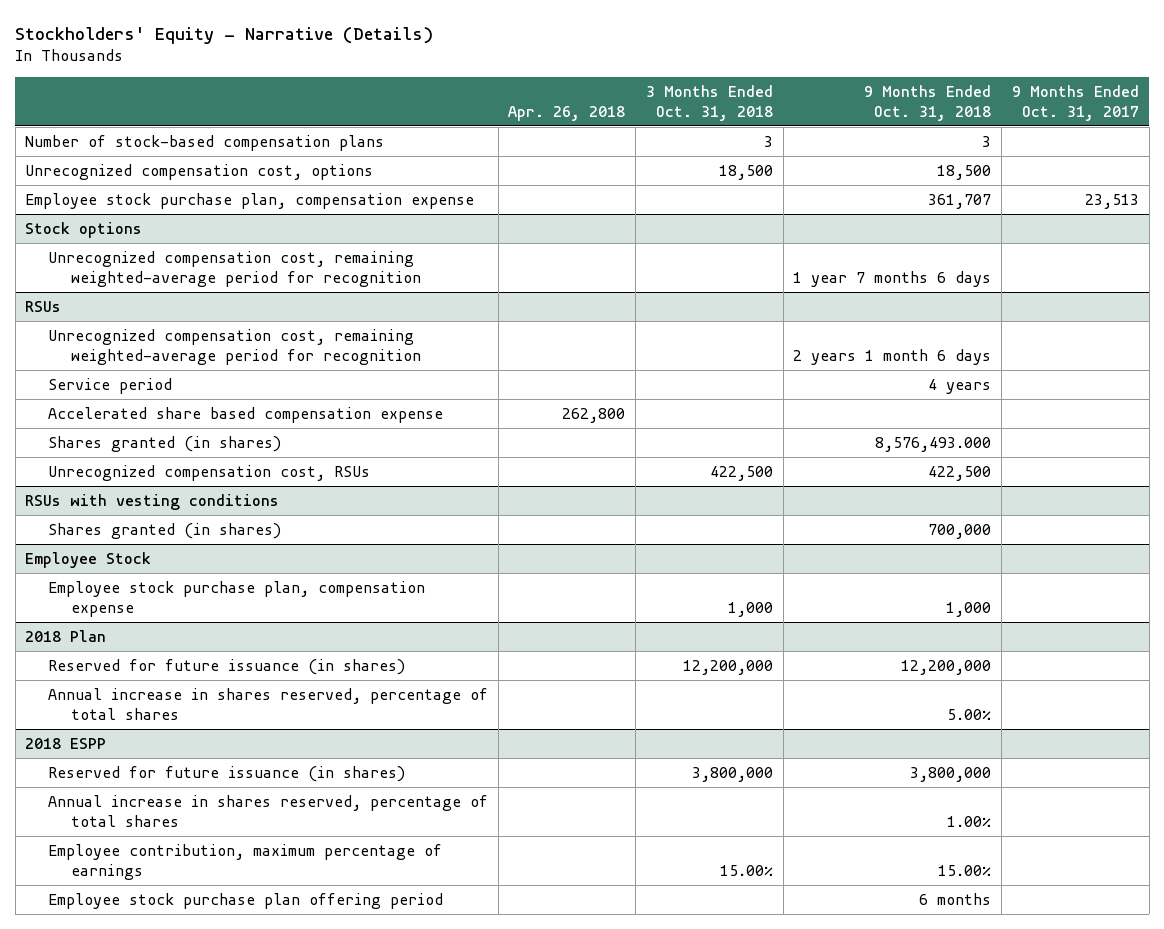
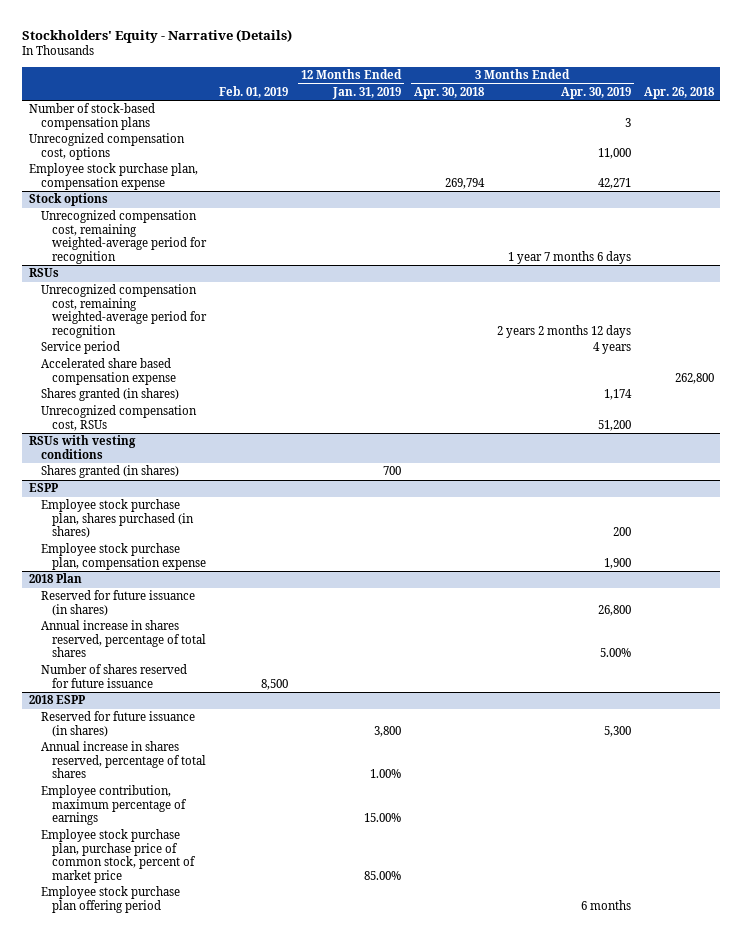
- | Apr. 26, 2018 | 3 Months Ended Oct. 31, 2018 | 9 Months Ended Oct. 31, 2018 | 9 Months Ended Oct. 31, 2017
+ | Feb. 01, 2019 | 12 Months Ended Jan. 31, 2019 | 3 Months Ended Apr. 30, 2018 | 3 Months Ended Apr. 30, 2019 | Apr. 26, 2018
- Employee Stock
+ ESPP
+ Employee stock purchase plan, shares purchased (in shares) | | | | 200 |
@ 2018 Plan
+ Number of shares reserved for future issuance | 8,500 | | | |
@ 2018 ESPP
+ Employee stock purchase plan, purchase price of common stock, percent of market price | | 85.00% | | |

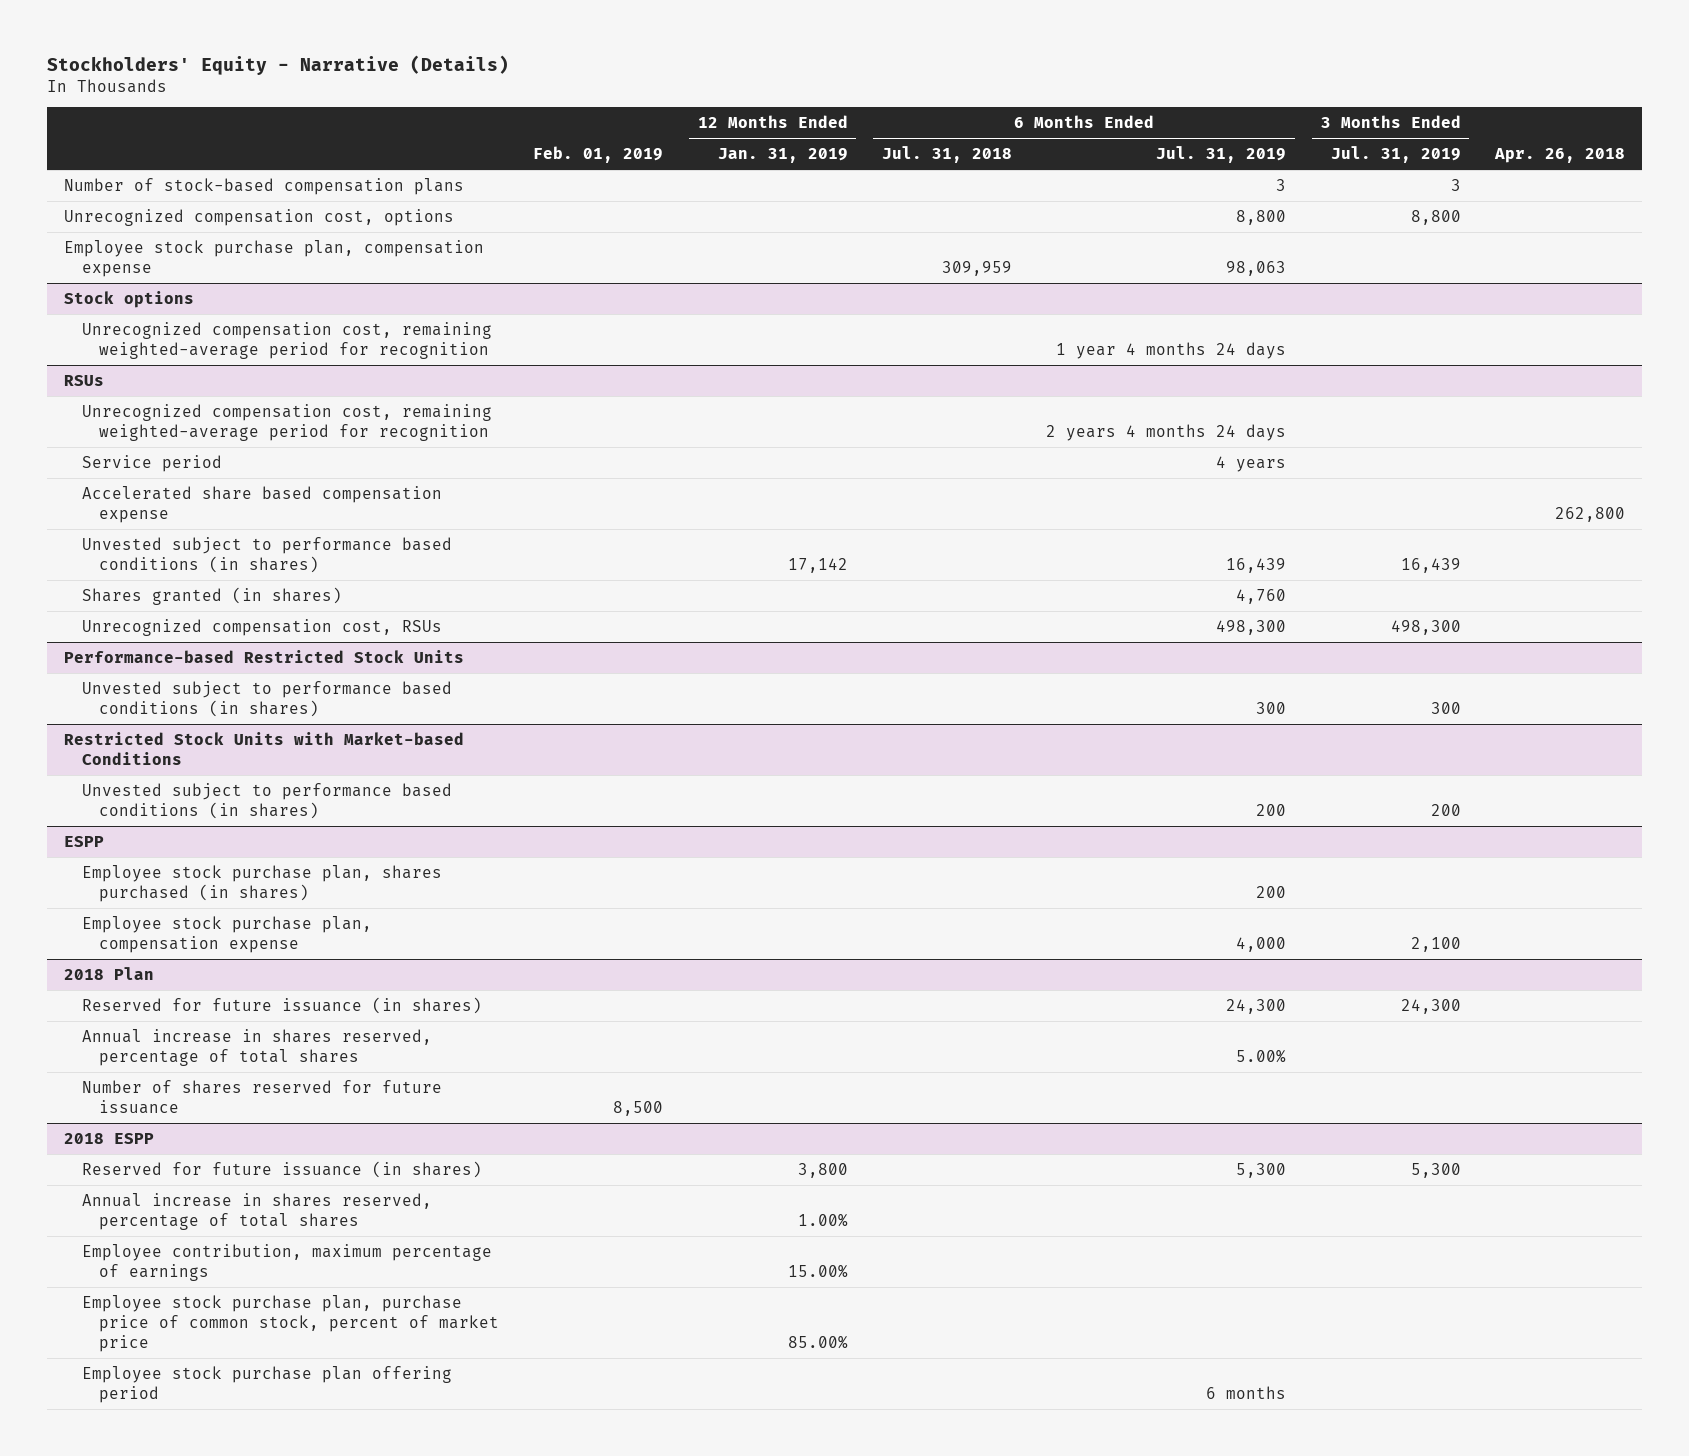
- | Feb. 01, 2019 | 12 Months Ended Jan. 31, 2019 | 3 Months Ended Apr. 30, 2018 | 3 Months Ended Apr. 30, 2019 | Apr. 26, 2018
+ | Feb. 01, 2019 | 12 Months Ended Jan. 31, 2019 | 6 Months Ended Jul. 31, 2018 | 6 Months Ended Jul. 31, 2019 | 3 Months Ended Jul. 31, 2019 | Apr. 26, 2018
@ RSUs
+ Unvested subject to performance based conditions (in shares) | | 17,142 | | 16,439 | 16,439 |
- RSUs with vesting conditions
- Shares granted (in shares) | | 700 | | |
+ Performance-based Restricted Stock Units
+ Unvested subject to performance based conditions (in shares) | | | | 300 | 300 |
+ Restricted Stock Units with Market-based Conditions
+ Unvested subject to performance based conditions (in shares) | | | | 200 | 200 |

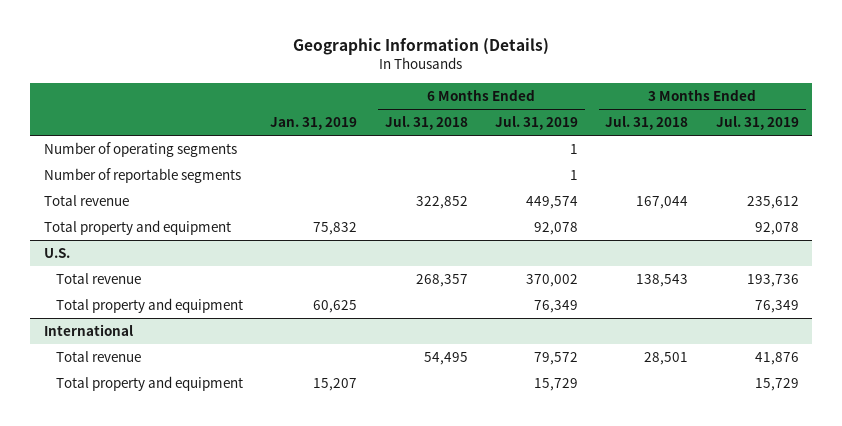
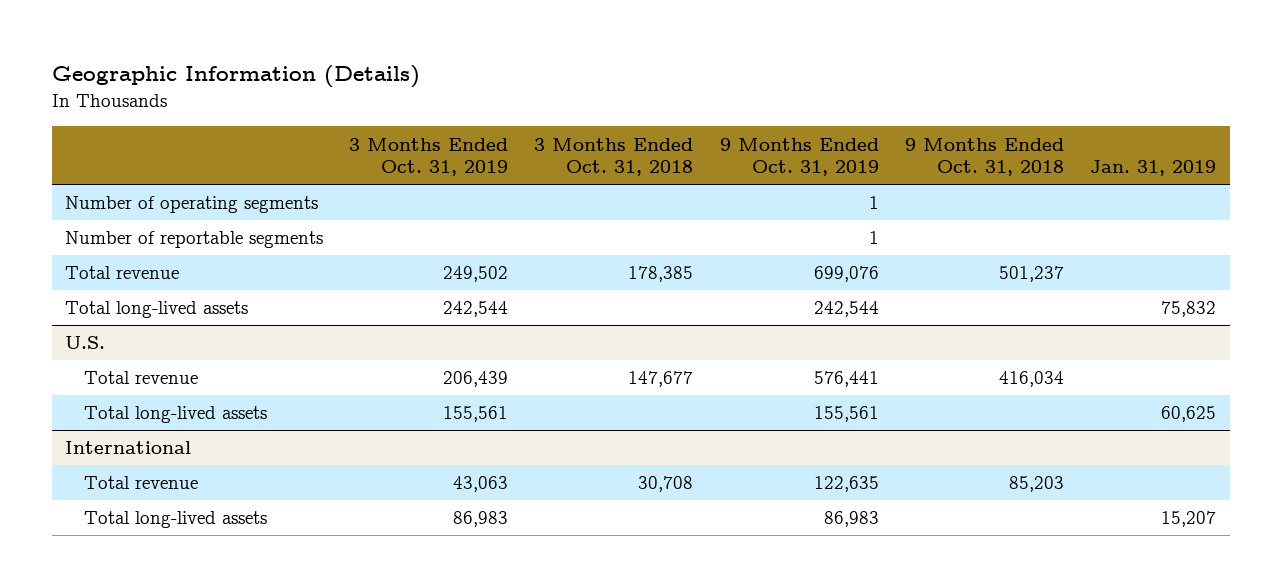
- | Jan. 31, 2019 | 6 Months Ended Jul. 31, 2018 | 6 Months Ended Jul. 31, 2019 | 3 Months Ended Jul. 31, 2018 | 3 Months Ended Jul. 31, 2019
+ | 3 Months Ended Oct. 31, 2019 | 3 Months Ended Oct. 31, 2018 | 9 Months Ended Oct. 31, 2019 | 9 Months Ended Oct. 31, 2018 | Jan. 31, 2019
- Total property and equipment | 75,832 | | 92,078 | | 92,078
+ Total long-lived assets | 242,544 | | 242,544 | | 75,832
@ U.S.
- Total property and equipment | 60,625 | | 76,349 | | 76,349
+ Total long-lived assets | 155,561 | | 155,561 | | 60,625
@ International
- Total property and equipment | 15,207 | | 15,729 | | 15,729
+ Total long-lived assets | 86,983 | | 86,983 | | 15,207

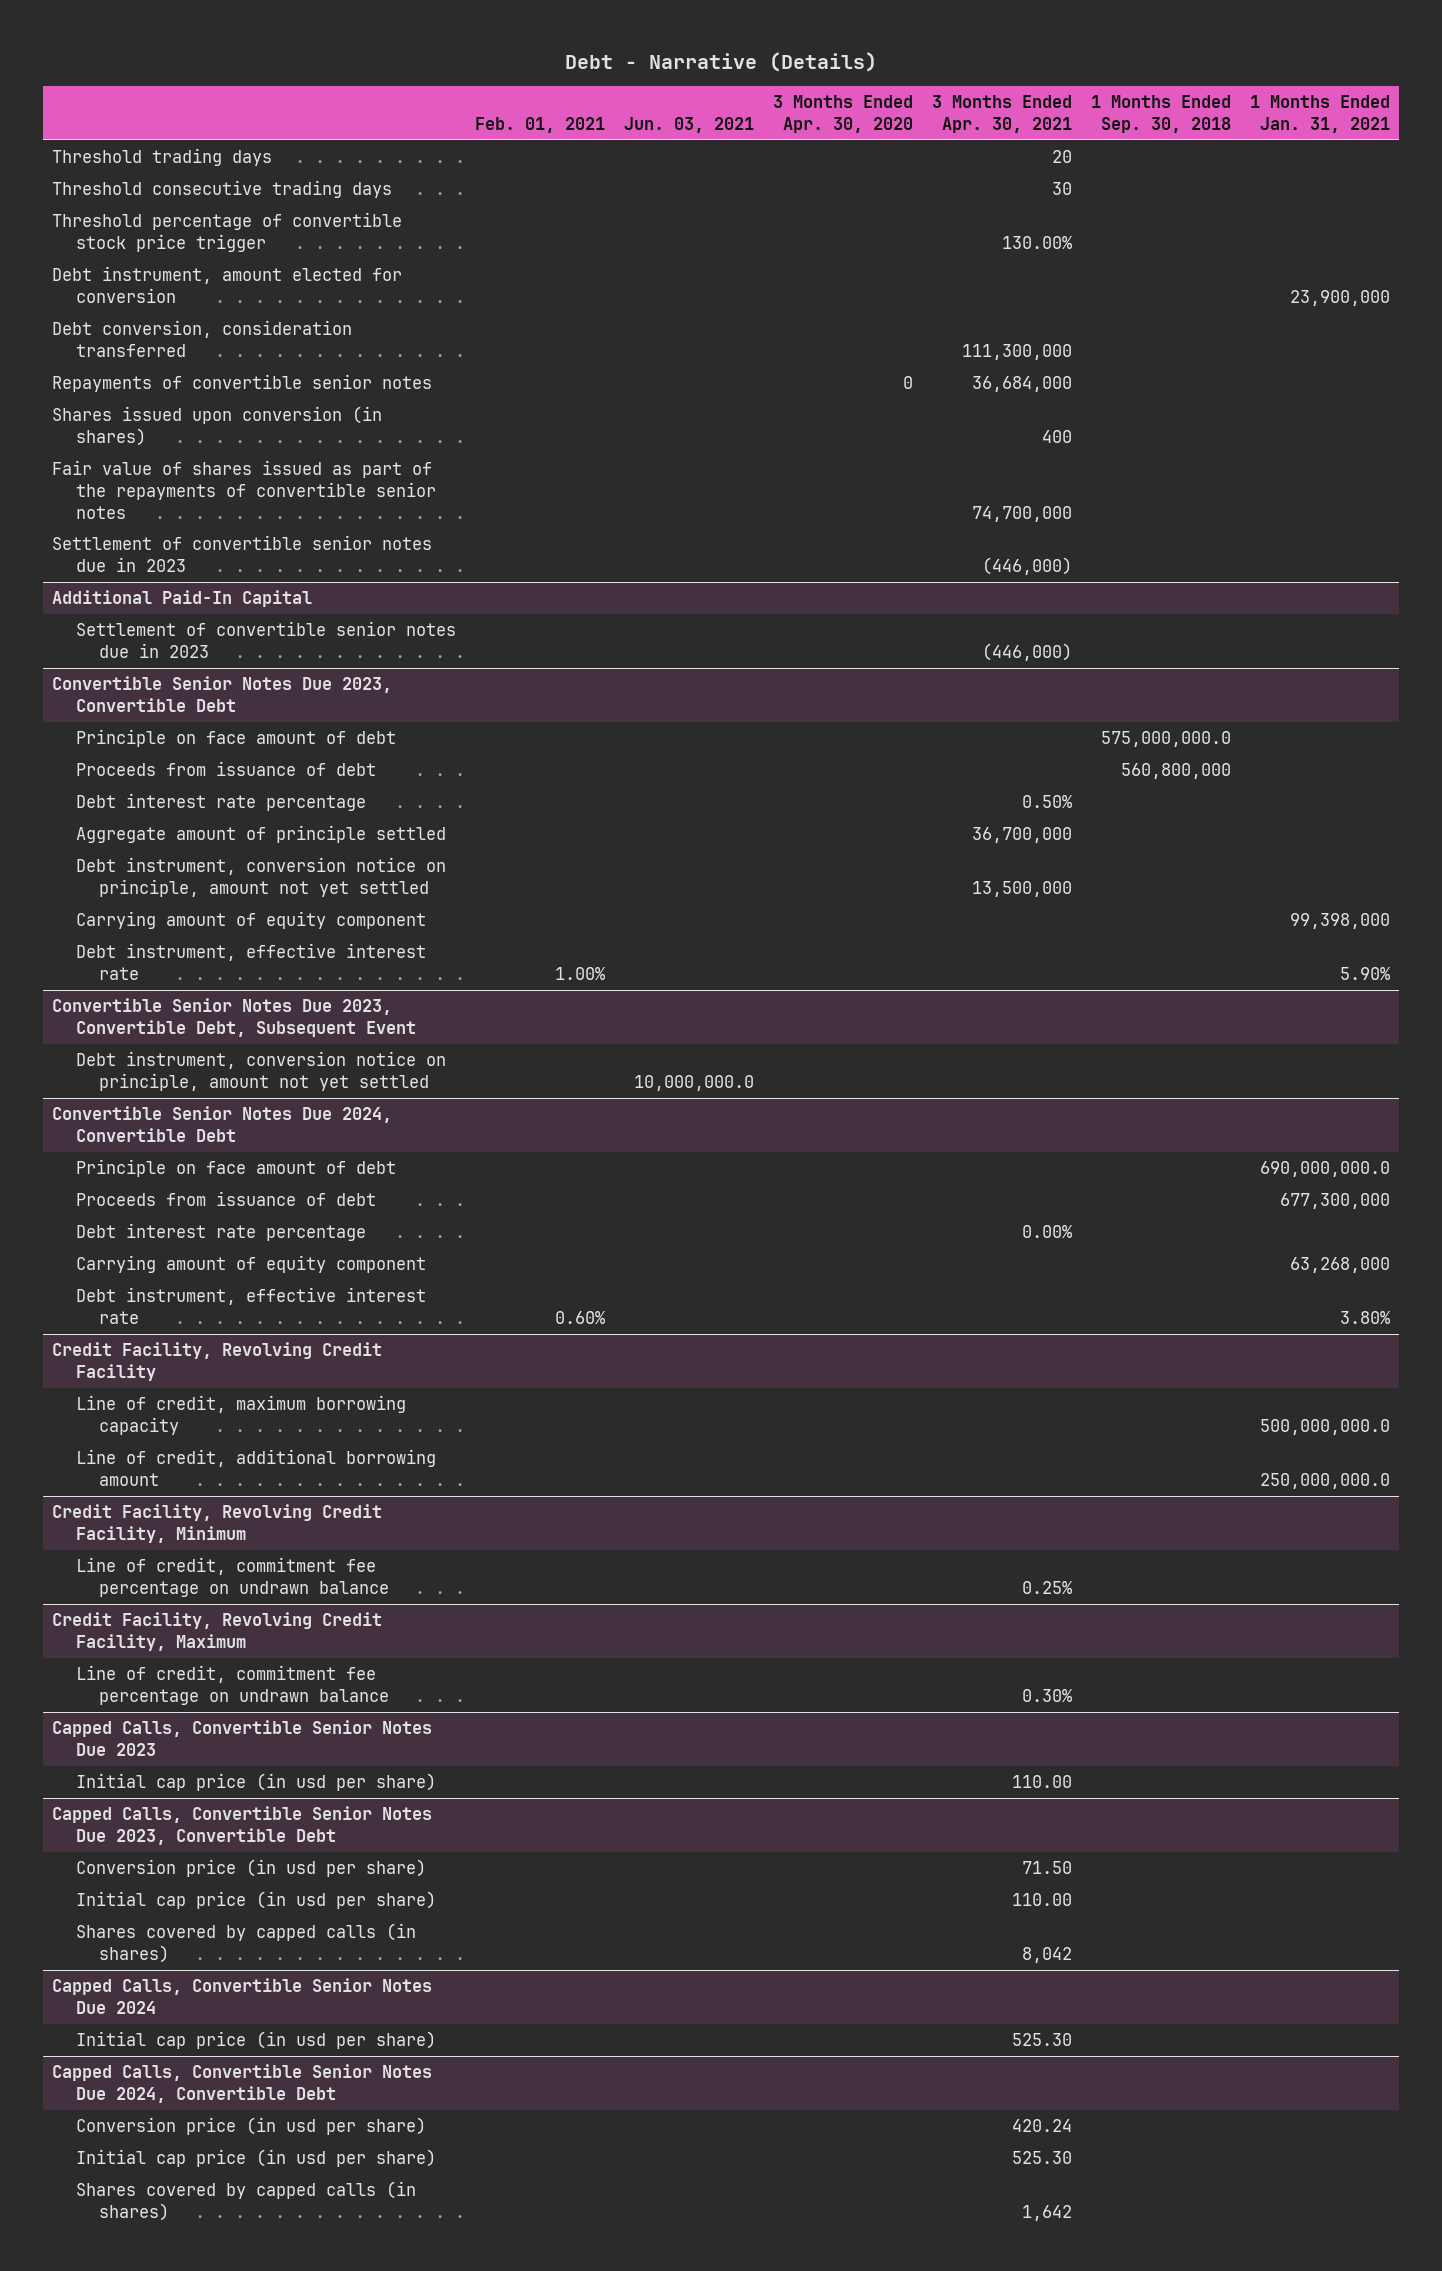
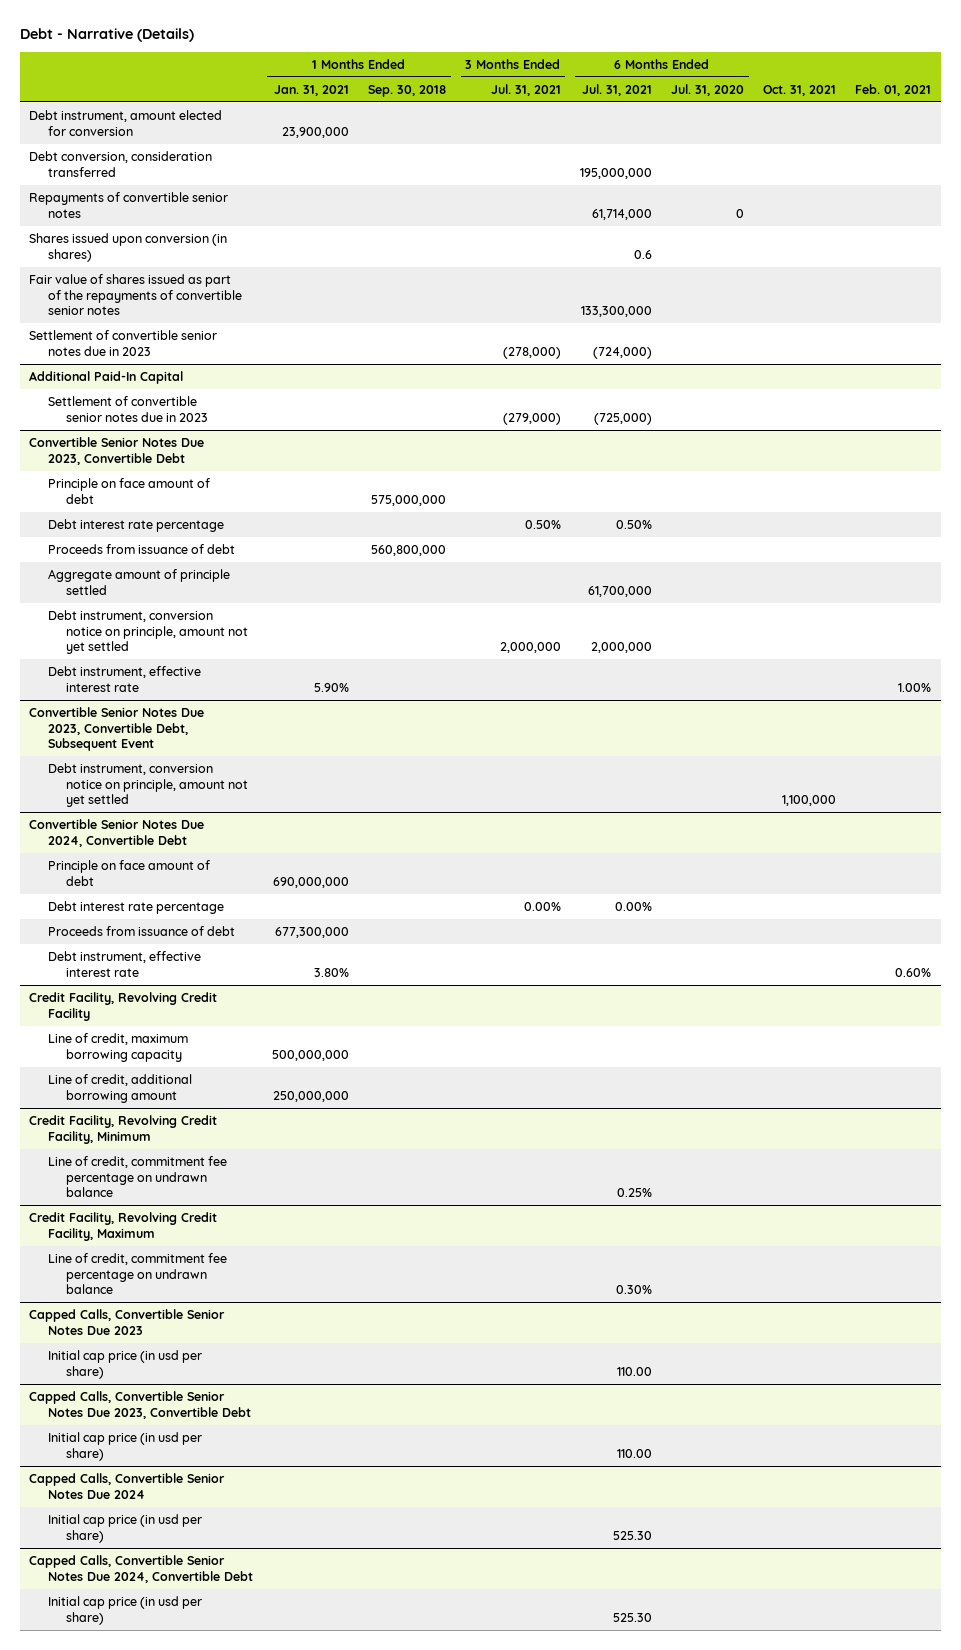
- | Feb. 01, 2021 | Jun. 03, 2021 | 3 Months Ended Apr. 30, 2020 | 3 Months Ended Apr. 30, 2021 | 1 Months Ended Sep. 30, 2018 | 1 Months Ended Jan. 31, 2021
+ | 1 Months Ended Jan. 31, 2021 | 1 Months Ended Sep. 30, 2018 | 3 Months Ended Jul. 31, 2021 | 6 Months Ended Jul. 31, 2021 | 6 Months Ended Jul. 31, 2020 | Oct. 31, 2021 | Feb. 01, 2021
- Threshold trading days | | | | 20 | |
- Threshold consecutive trading days | | | | 30 | |
- Threshold percentage of convertible stock price trigger | | | | 130.00% | |
@ Convertible Senior Notes Due 2023, Convertible Debt
- Principle on face amount of debt | | | | | 575,000,000.0 |
+ Principle on face amount of debt | | 575,000,000 | | | | |
moved down: Proceeds from issuance of debt | | 560,800,000 | | | | |
- Carrying amount of equity component | | | | | | 99,398,000
@ Convertible Senior Notes Due 2024, Convertible Debt
- Principle on face amount of debt | | | | | | 690,000,000.0
+ Principle on face amount of debt | 690,000,000 | | | | | |
- Carrying amount of equity component | | | | | | 63,268,000
moved down: Proceeds from issuance of debt | 677,300,000 | | | | | |
@ Credit Facility, Revolving Credit Facility
- Line of credit, maximum borrowing capacity | | | | | | 500,000,000.0
- Line of credit, additional borrowing amount | | | | | | 250,000,000.0
+ Line of credit, maximum borrowing capacity | 500,000,000 | | | | | |
+ Line of credit, additional borrowing amount | 250,000,000 | | | | | |
@ Capped Calls, Convertible Senior Notes Due 2023, Convertible Debt
- Conversion price (in usd per share) | | | | 71.50 | |
- Shares covered by capped calls (in shares) | | | | 8,042 | |
@ Capped Calls, Convertible Senior Notes Due 2024, Convertible Debt
- Conversion price (in usd per share) | | | | 420.24 | |
- Shares covered by capped calls (in shares) | | | | 1,642 | |

